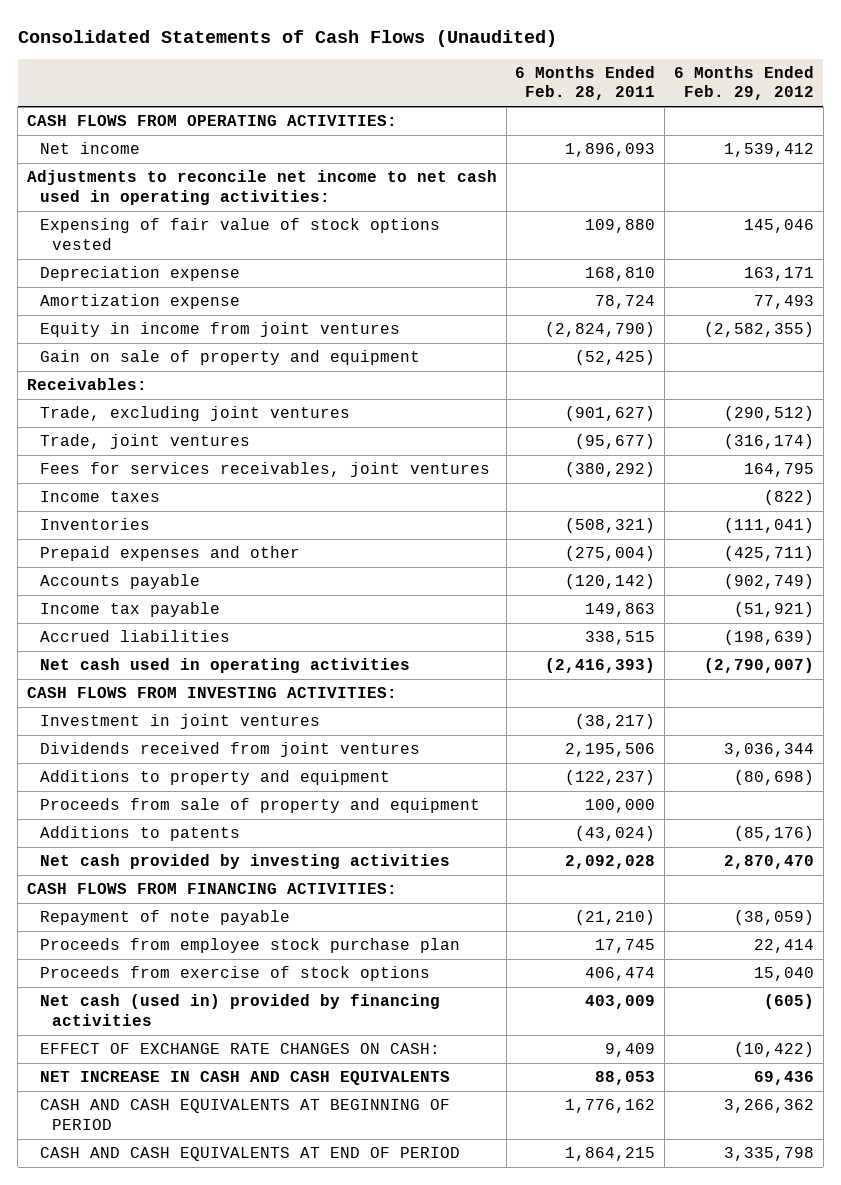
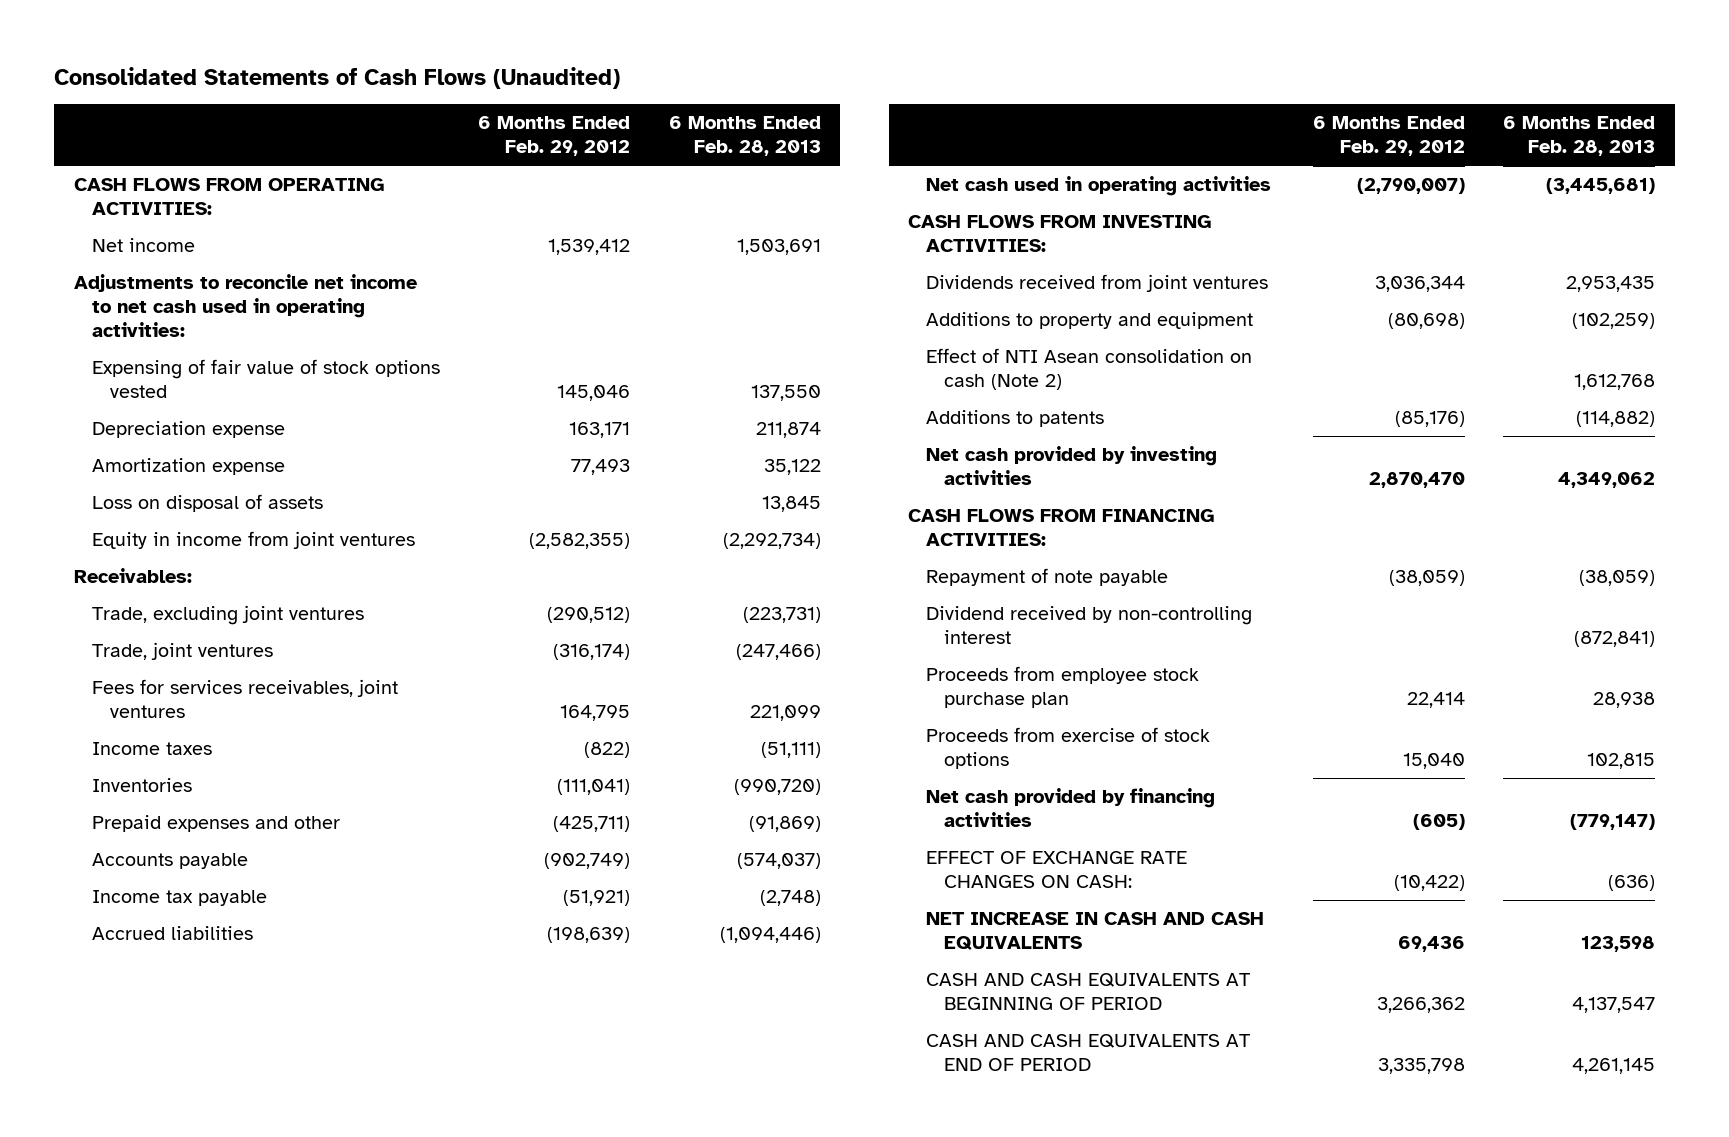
- | 6 Months Ended Feb. 28, 2011 | 6 Months Ended Feb. 29, 2012
+ | 6 Months Ended Feb. 29, 2012 | 6 Months Ended Feb. 28, 2013
+ Loss on disposal of assets | | 13,845
- Gain on sale of property and equipment | (52,425) |
- Investment in joint ventures | (38,217) |
- Proceeds from sale of property and equipment | 100,000 |
+ Effect of NTI Asean consolidation on cash (Note 2) | | 1,612,768
+ Dividend received by non-controlling interest | | (872,841)
- Net cash (used in) provided by financing activities | 403,009 | (605)
+ Net cash provided by financing activities | (605) | (779,147)

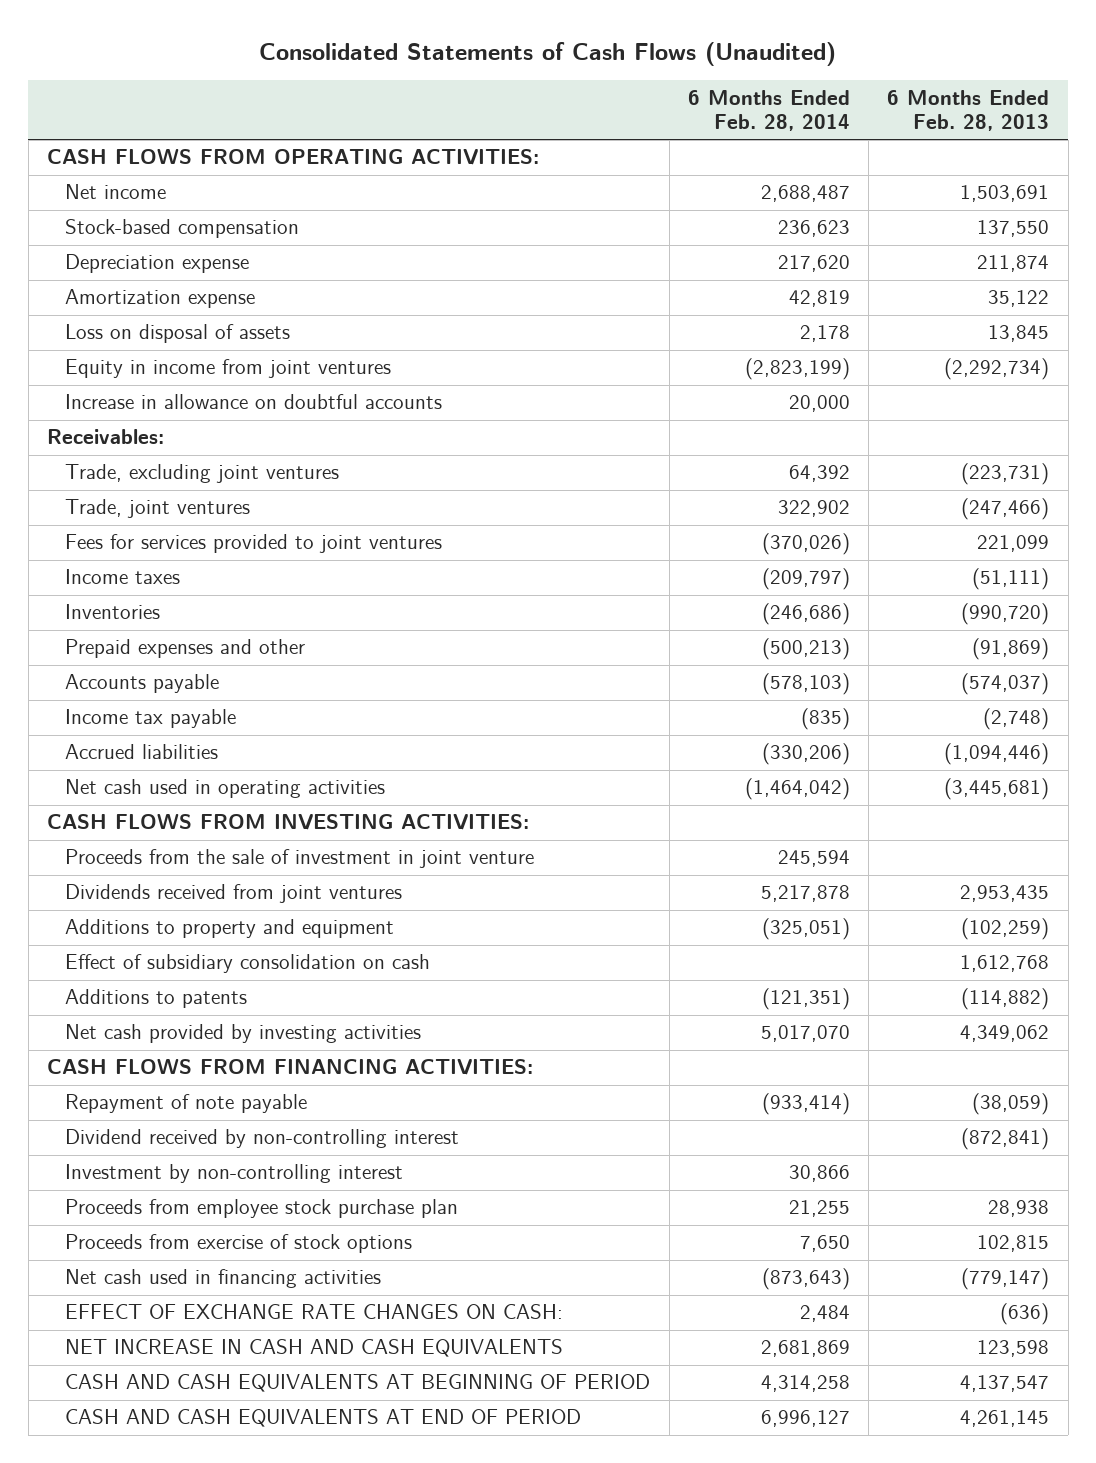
- | 6 Months Ended Feb. 29, 2012 | 6 Months Ended Feb. 28, 2013
+ | 6 Months Ended Feb. 28, 2014 | 6 Months Ended Feb. 28, 2013
- Adjustments to reconcile net income to net cash used in operating activities:
- Expensing of fair value of stock options vested | 145,046 | 137,550
+ Stock-based compensation | 236,623 | 137,550
+ Increase in allowance on doubtful accounts | 20,000 |
- Fees for services receivables, joint ventures | 164,795 | 221,099
+ Fees for services provided to joint ventures | (370,026) | 221,099
+ Proceeds from the sale of investment in joint venture | 245,594 |
- Effect of NTI Asean consolidation on cash (Note 2) | | 1,612,768
+ Effect of subsidiary consolidation on cash | | 1,612,768
+ Investment by non-controlling interest | 30,866 |
- Net cash provided by financing activities | (605) | (779,147)
+ Net cash used in financing activities | (873,643) | (779,147)

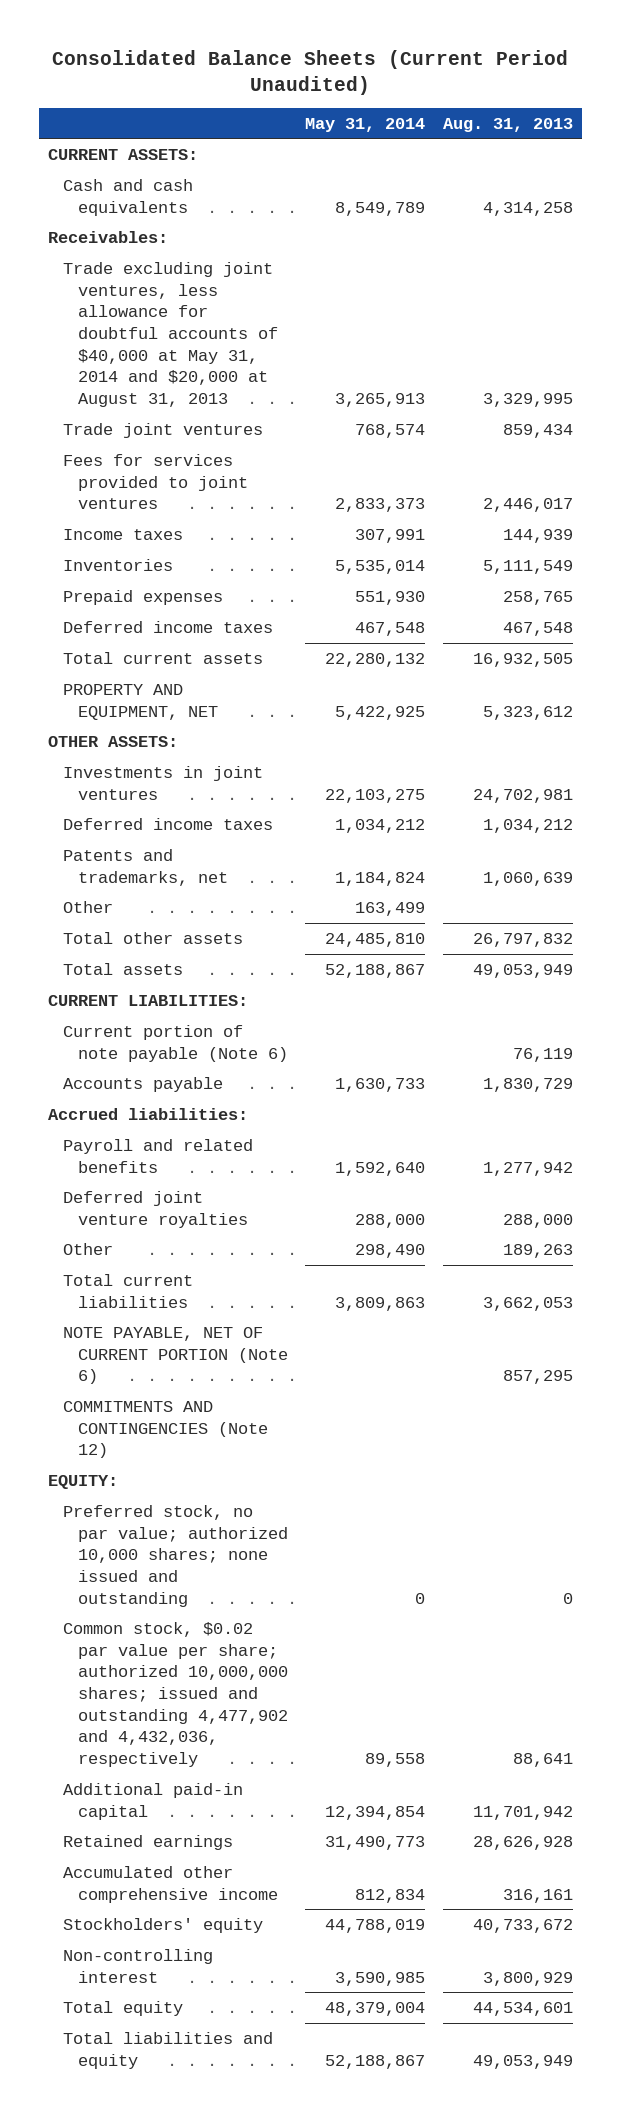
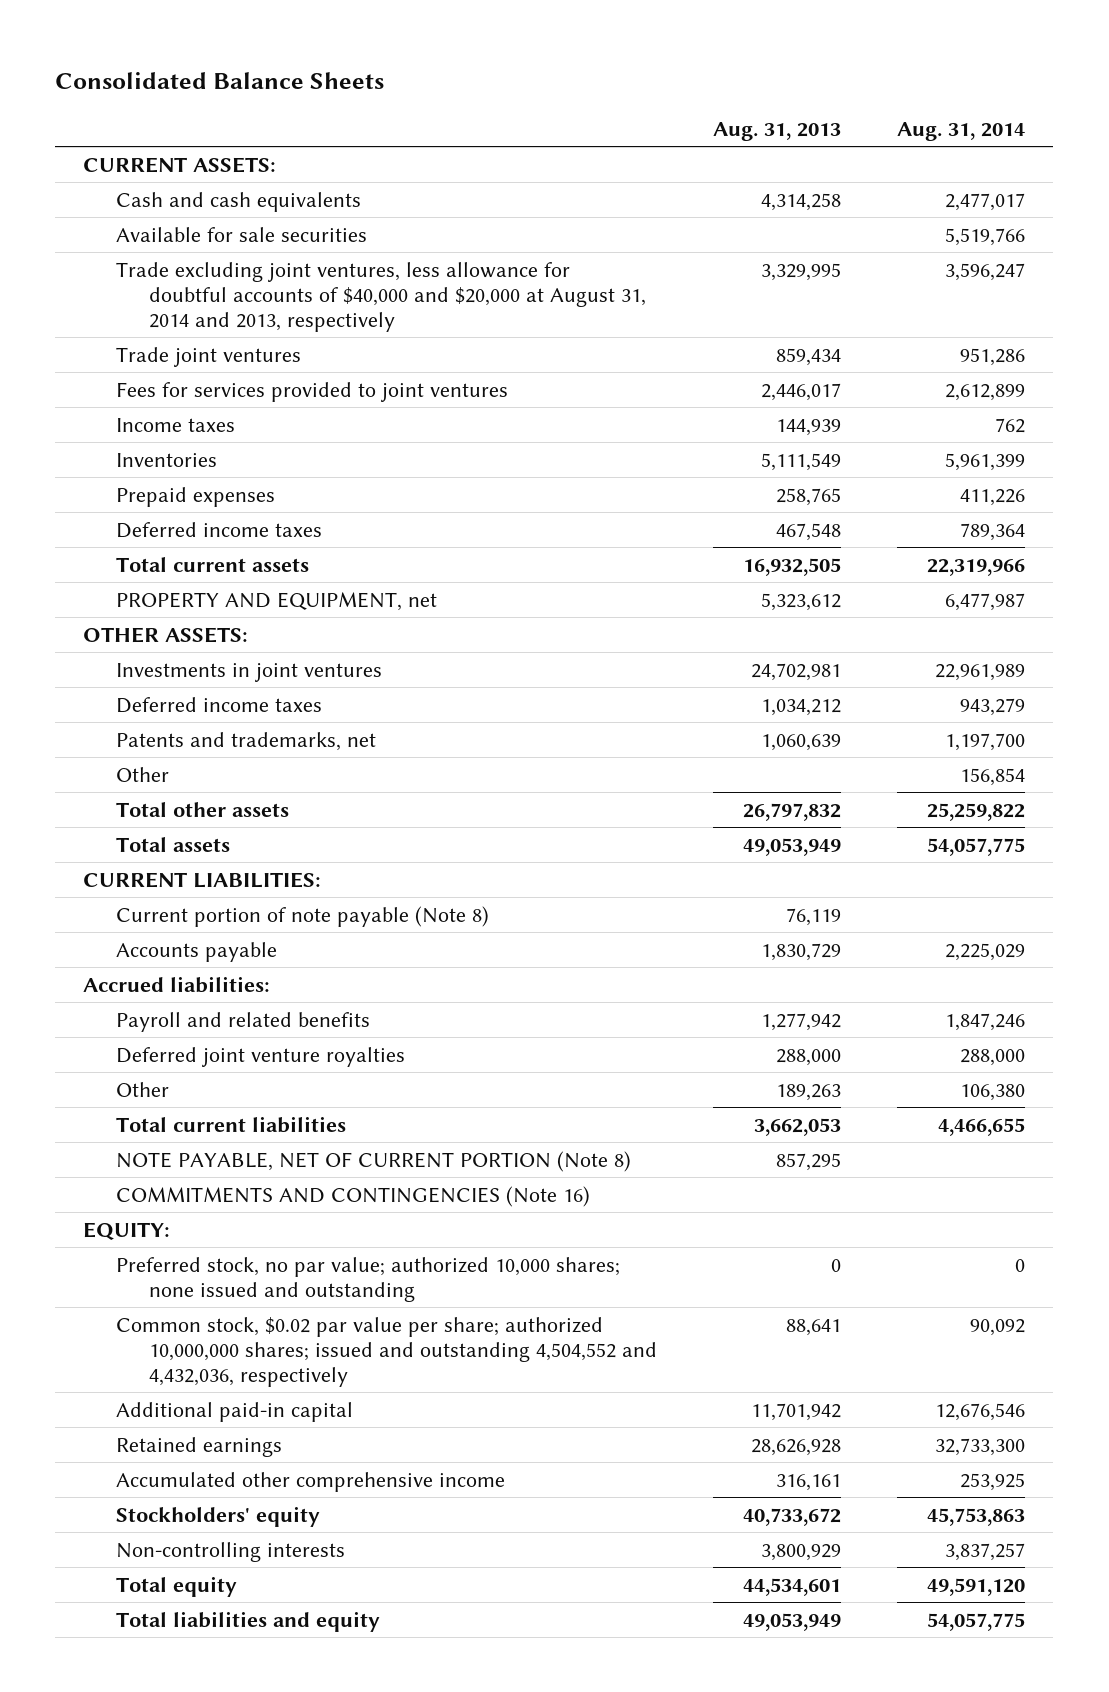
- Consolidated Balance Sheets (Current Period Unaudited)
+ Consolidated Balance Sheets
- | May 31, 2014 | Aug. 31, 2013
+ | Aug. 31, 2013 | Aug. 31, 2014
- Receivables:
- Trade excluding joint ventures, less allowance for doubtful accounts of $40,000 at May 31, 2014 and $20,000 at August 31, 2013 | 3,265,913 | 3,329,995
+ Available for sale securities | | 5,519,766
+ Trade excluding joint ventures, less allowance for doubtful accounts of $40,000 and $20,000 at August 31, 2014 and 2013, respectively | 3,329,995 | 3,596,247
- PROPERTY AND EQUIPMENT, NET | 5,422,925 | 5,323,612
+ PROPERTY AND EQUIPMENT, net | 5,323,612 | 6,477,987
- Current portion of note payable (Note 6) | | 76,119
+ Current portion of note payable (Note 8) | 76,119 |
- NOTE PAYABLE, NET OF CURRENT PORTION (Note 6) | | 857,295
- COMMITMENTS AND CONTINGENCIES (Note 12)
+ NOTE PAYABLE, NET OF CURRENT PORTION (Note 8) | 857,295 |
+ COMMITMENTS AND CONTINGENCIES (Note 16)
- Common stock, $0.02 par value per share; authorized 10,000,000 shares; issued and outstanding 4,477,902 and 4,432,036, respectively | 89,558 | 88,641
+ Common stock, $0.02 par value per share; authorized 10,000,000 shares; issued and outstanding 4,504,552 and 4,432,036, respectively | 88,641 | 90,092
- Non-controlling interest | 3,590,985 | 3,800,929
+ Non-controlling interests | 3,800,929 | 3,837,257

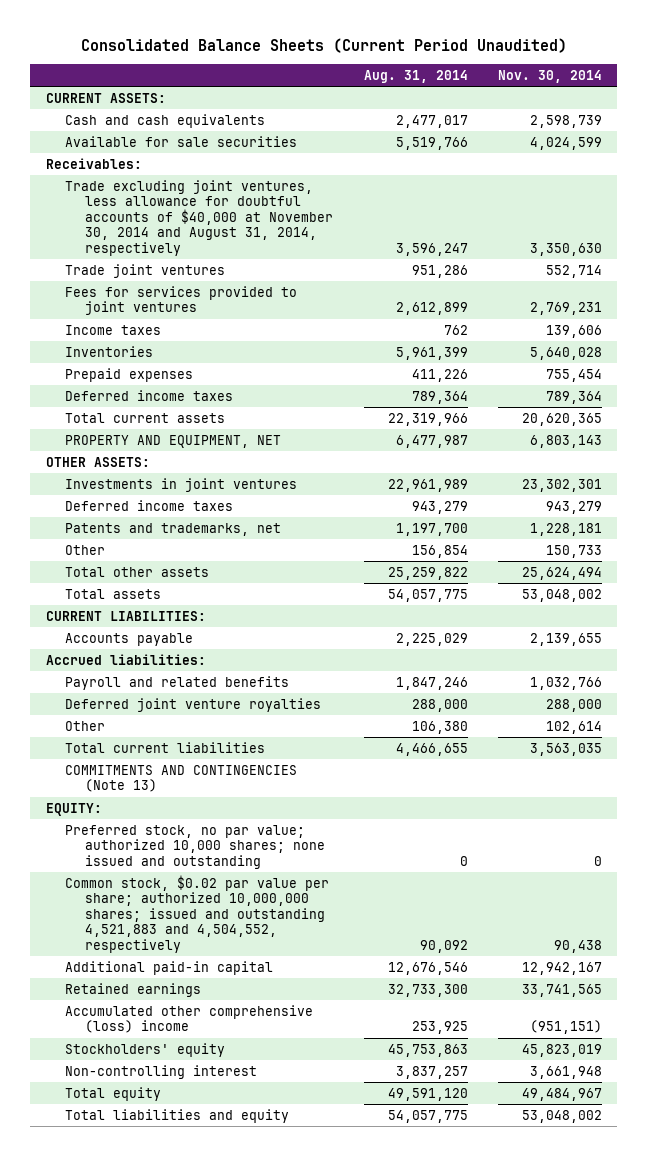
- Consolidated Balance Sheets
+ Consolidated Balance Sheets (Current Period Unaudited)
- | Aug. 31, 2013 | Aug. 31, 2014
+ | Aug. 31, 2014 | Nov. 30, 2014
- Trade excluding joint ventures, less allowance for doubtful accounts of $40,000 and $20,000 at August 31, 2014 and 2013, respectively | 3,329,995 | 3,596,247
+ Receivables:
+ Trade excluding joint ventures, less allowance for doubtful accounts of $40,000 at November 30, 2014 and August 31, 2014, respectively | 3,596,247 | 3,350,630
- PROPERTY AND EQUIPMENT, net | 5,323,612 | 6,477,987
+ PROPERTY AND EQUIPMENT, NET | 6,477,987 | 6,803,143
- Current portion of note payable (Note 8) | 76,119 |
- NOTE PAYABLE, NET OF CURRENT PORTION (Note 8) | 857,295 |
- COMMITMENTS AND CONTINGENCIES (Note 16)
+ COMMITMENTS AND CONTINGENCIES (Note 13)
- Common stock, $0.02 par value per share; authorized 10,000,000 shares; issued and outstanding 4,504,552 and 4,432,036, respectively | 88,641 | 90,092
+ Common stock, $0.02 par value per share; authorized 10,000,000 shares; issued and outstanding 4,521,883 and 4,504,552, respectively | 90,092 | 90,438
- Accumulated other comprehensive income | 316,161 | 253,925
+ Accumulated other comprehensive (loss) income | 253,925 | (951,151)
- Non-controlling interests | 3,800,929 | 3,837,257
+ Non-controlling interest | 3,837,257 | 3,661,948

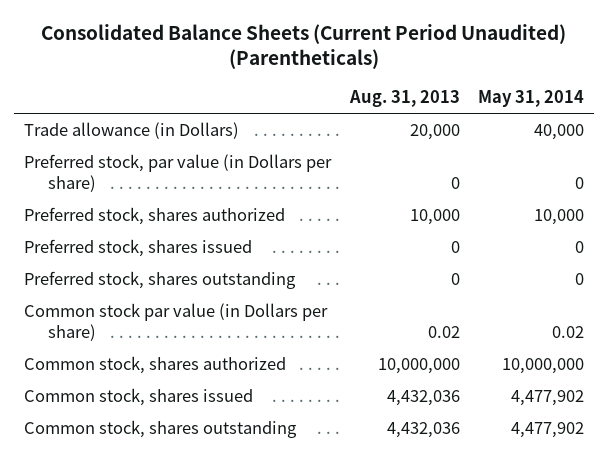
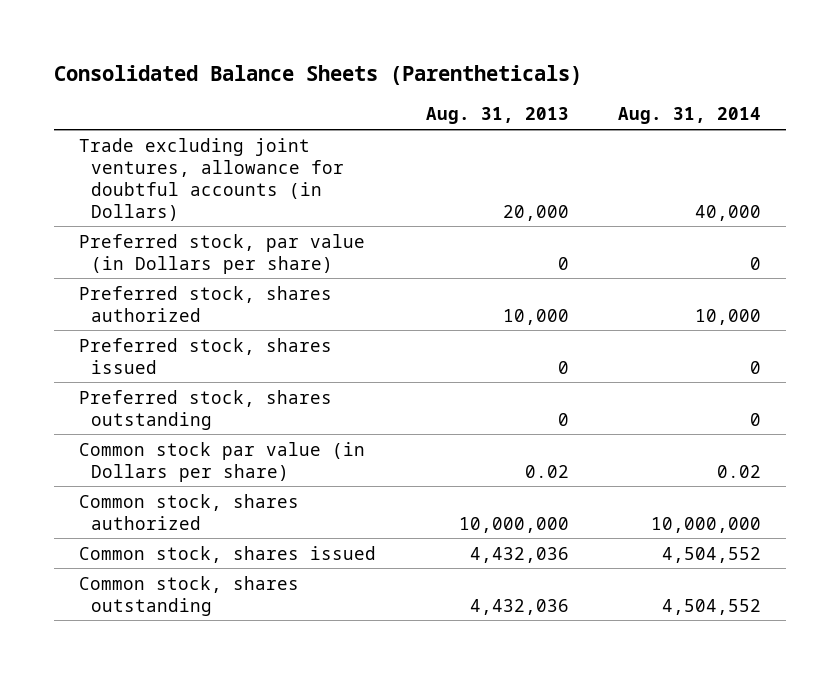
- Consolidated Balance Sheets (Current Period Unaudited) (Parentheticals)
+ Consolidated Balance Sheets (Parentheticals)
- | Aug. 31, 2013 | May 31, 2014
+ | Aug. 31, 2013 | Aug. 31, 2014
- Trade allowance (in Dollars) | 20,000 | 40,000
+ Trade excluding joint ventures, allowance for doubtful accounts (in Dollars) | 20,000 | 40,000

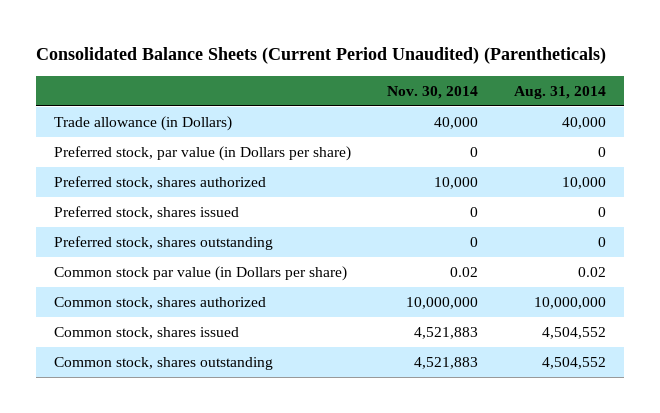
- Consolidated Balance Sheets (Parentheticals)
+ Consolidated Balance Sheets (Current Period Unaudited) (Parentheticals)
- | Aug. 31, 2013 | Aug. 31, 2014
+ | Nov. 30, 2014 | Aug. 31, 2014
- Trade excluding joint ventures, allowance for doubtful accounts (in Dollars) | 20,000 | 40,000
+ Trade allowance (in Dollars) | 40,000 | 40,000

